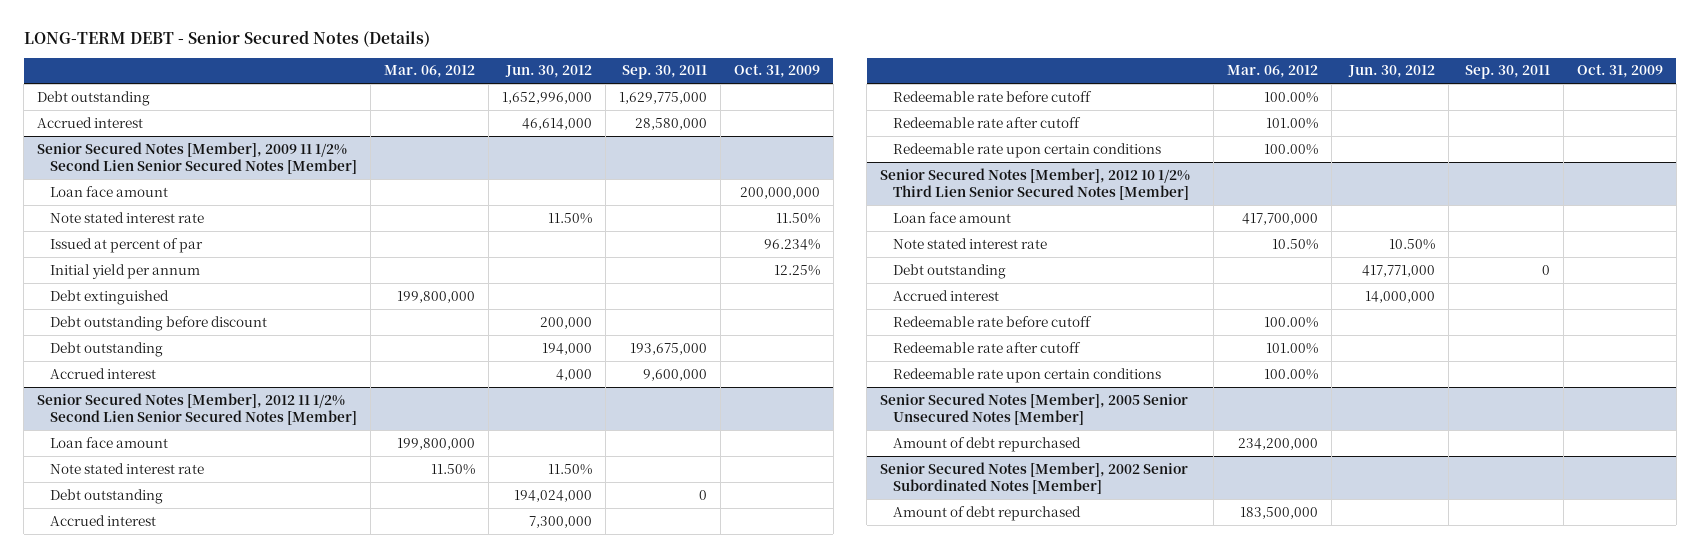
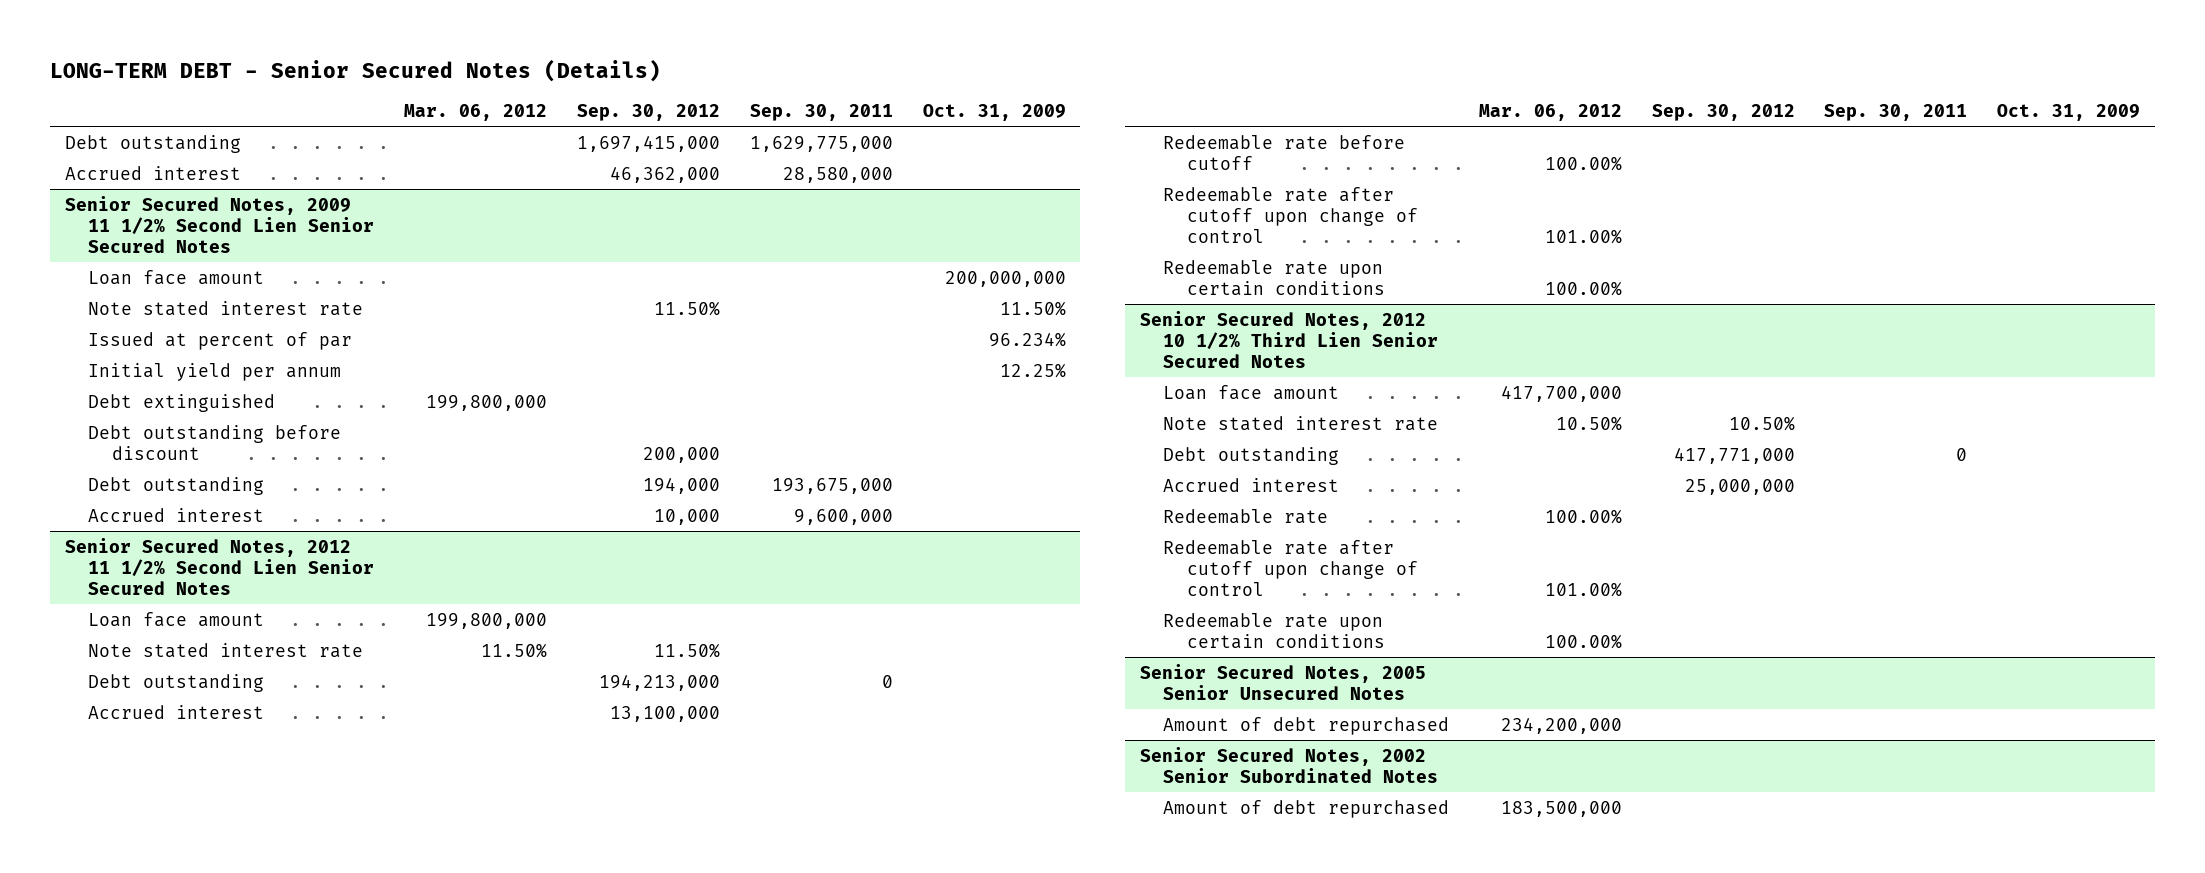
- | Mar. 06, 2012 | Jun. 30, 2012 | Sep. 30, 2011 | Oct. 31, 2009
+ | Mar. 06, 2012 | Sep. 30, 2012 | Sep. 30, 2011 | Oct. 31, 2009
- Senior Secured Notes [Member], 2009 11 1/2% Second Lien Senior Secured Notes [Member]
+ Senior Secured Notes, 2009 11 1/2% Second Lien Senior Secured Notes
- Senior Secured Notes [Member], 2012 11 1/2% Second Lien Senior Secured Notes [Member]
+ Senior Secured Notes, 2012 11 1/2% Second Lien Senior Secured Notes
- Redeemable rate after cutoff | 101.00% | | |
+ Redeemable rate after cutoff upon change of control | 101.00% | | |
- Senior Secured Notes [Member], 2012 10 1/2% Third Lien Senior Secured Notes [Member]
+ Senior Secured Notes, 2012 10 1/2% Third Lien Senior Secured Notes
- Redeemable rate before cutoff | 100.00% | | |
- Redeemable rate after cutoff | 101.00% | | |
+ Redeemable rate | 100.00% | | |
+ Redeemable rate after cutoff upon change of control | 101.00% | | |
- Senior Secured Notes [Member], 2005 Senior Unsecured Notes [Member]
+ Senior Secured Notes, 2005 Senior Unsecured Notes
- Senior Secured Notes [Member], 2002 Senior Subordinated Notes [Member]
+ Senior Secured Notes, 2002 Senior Subordinated Notes

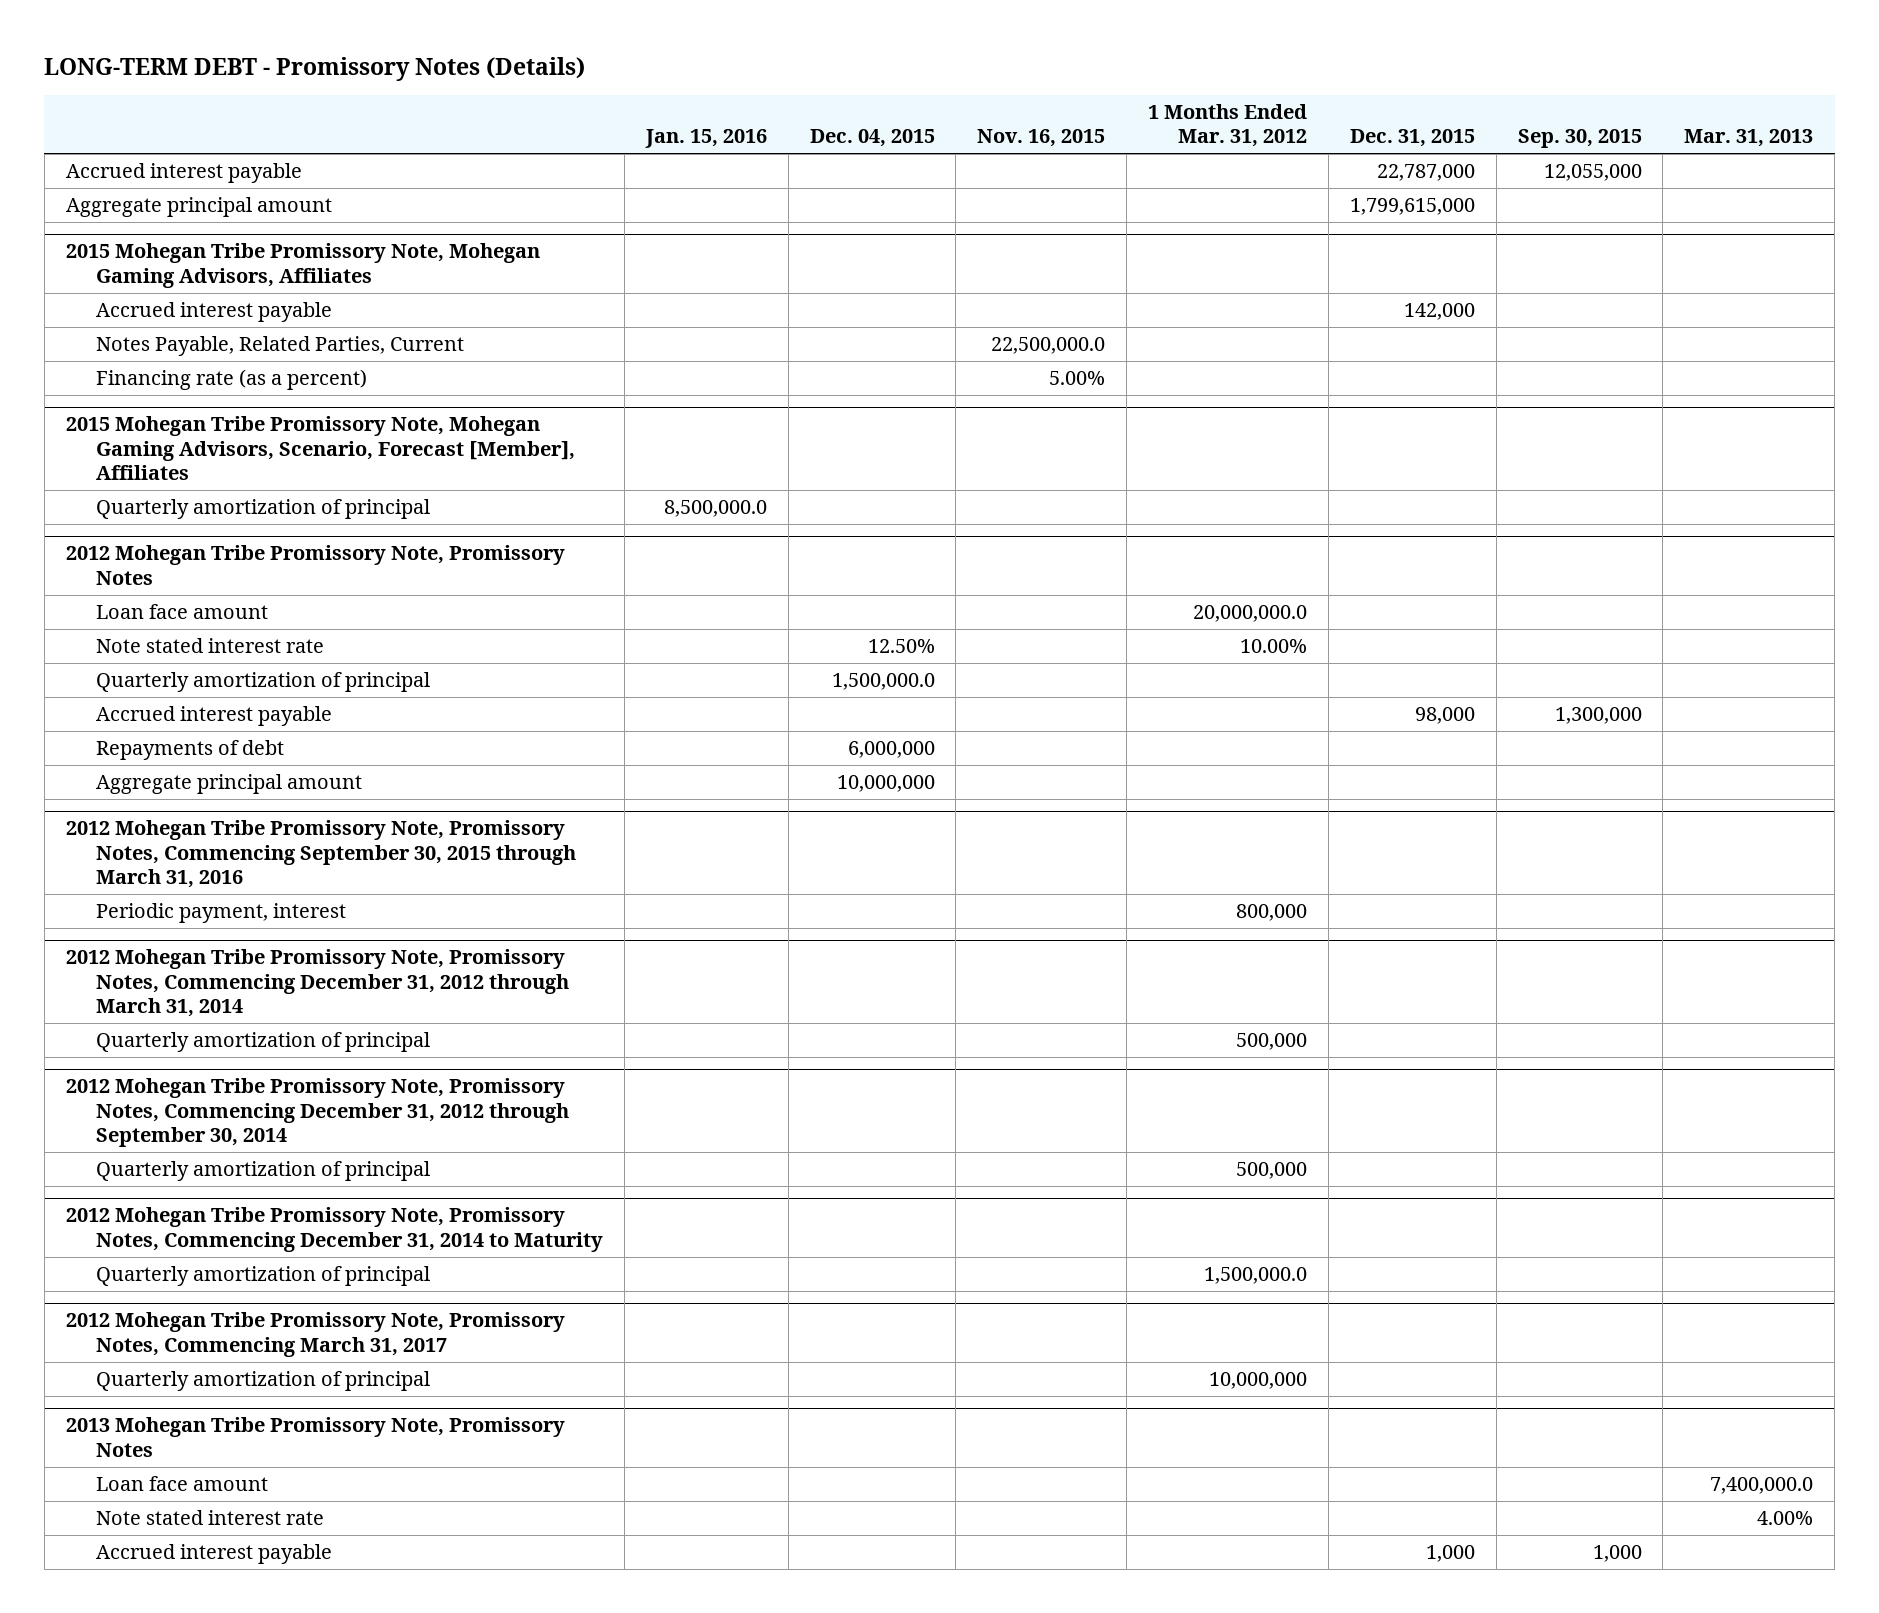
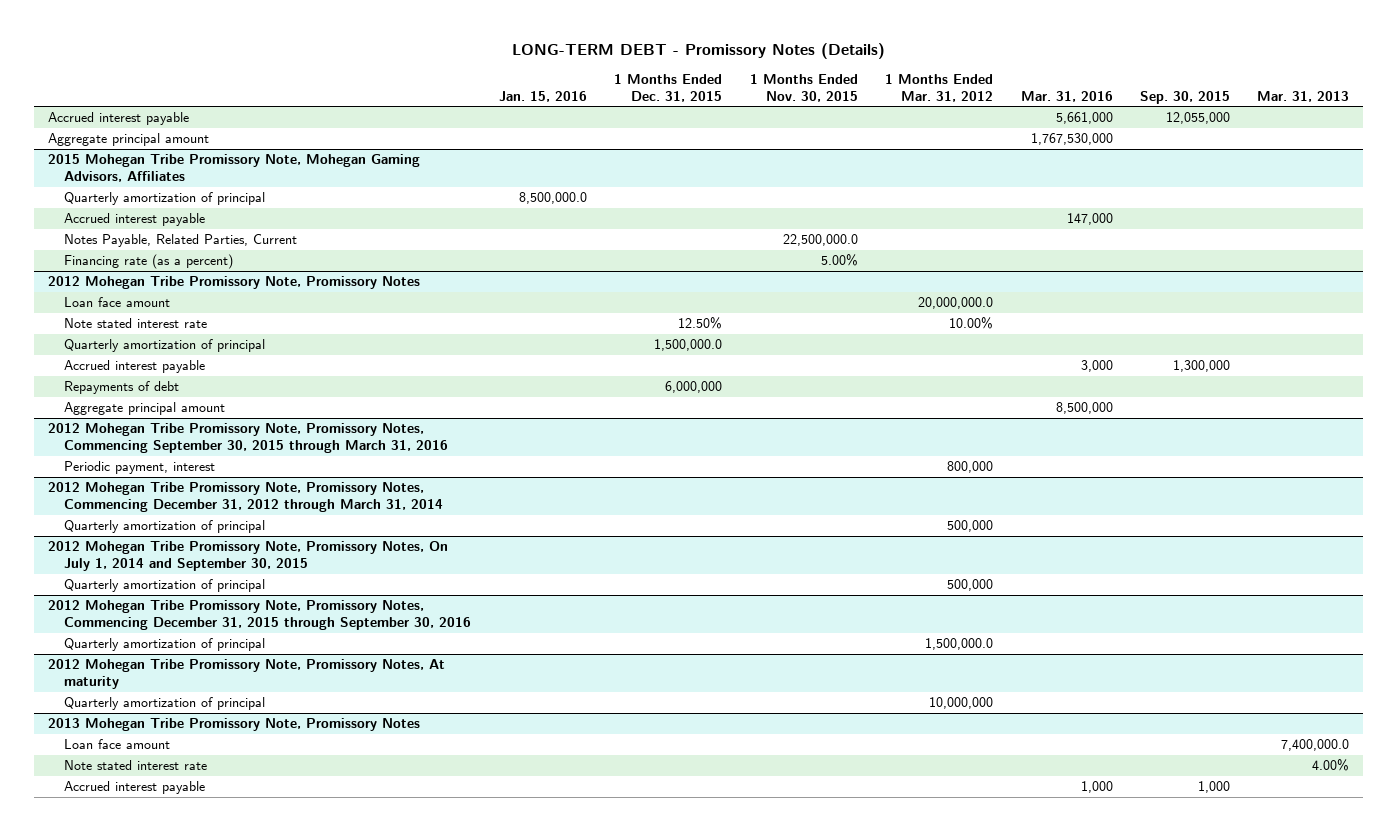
- | Jan. 15, 2016 | Dec. 04, 2015 | Nov. 16, 2015 | 1 Months Ended Mar. 31, 2012 | Dec. 31, 2015 | Sep. 30, 2015 | Mar. 31, 2013
+ | Jan. 15, 2016 | 1 Months Ended Dec. 31, 2015 | 1 Months Ended Nov. 30, 2015 | 1 Months Ended Mar. 31, 2012 | Mar. 31, 2016 | Sep. 30, 2015 | Mar. 31, 2013
@ 2015 Mohegan Tribe Promissory Note, Mohegan Gaming Advisors, Affiliates
+ Quarterly amortization of principal | 8,500,000.0 | | | | | |
- 2015 Mohegan Tribe Promissory Note, Mohegan Gaming Advisors, Scenario, Forecast [Member], Affiliates
- Quarterly amortization of principal | 8,500,000.0 | | | | | |
- 2012 Mohegan Tribe Promissory Note, Promissory Notes, Commencing December 31, 2012 through September 30, 2014
- Quarterly amortization of principal | | | | 500,000 | | |
- 2012 Mohegan Tribe Promissory Note, Promissory Notes, Commencing December 31, 2014 to Maturity
- Quarterly amortization of principal | | | | 1,500,000.0 | | |
- 2012 Mohegan Tribe Promissory Note, Promissory Notes, Commencing March 31, 2017
- Quarterly amortization of principal | | | | 10,000,000 | | |
+ 2012 Mohegan Tribe Promissory Note, Promissory Notes, On July 1, 2014 and September 30, 2015
+ Quarterly amortization of principal | | | | 500,000 | | |
+ 2012 Mohegan Tribe Promissory Note, Promissory Notes, Commencing December 31, 2015 through September 30, 2016
+ Quarterly amortization of principal | | | | 1,500,000.0 | | |
+ 2012 Mohegan Tribe Promissory Note, Promissory Notes, At maturity
+ Quarterly amortization of principal | | | | 10,000,000 | | |

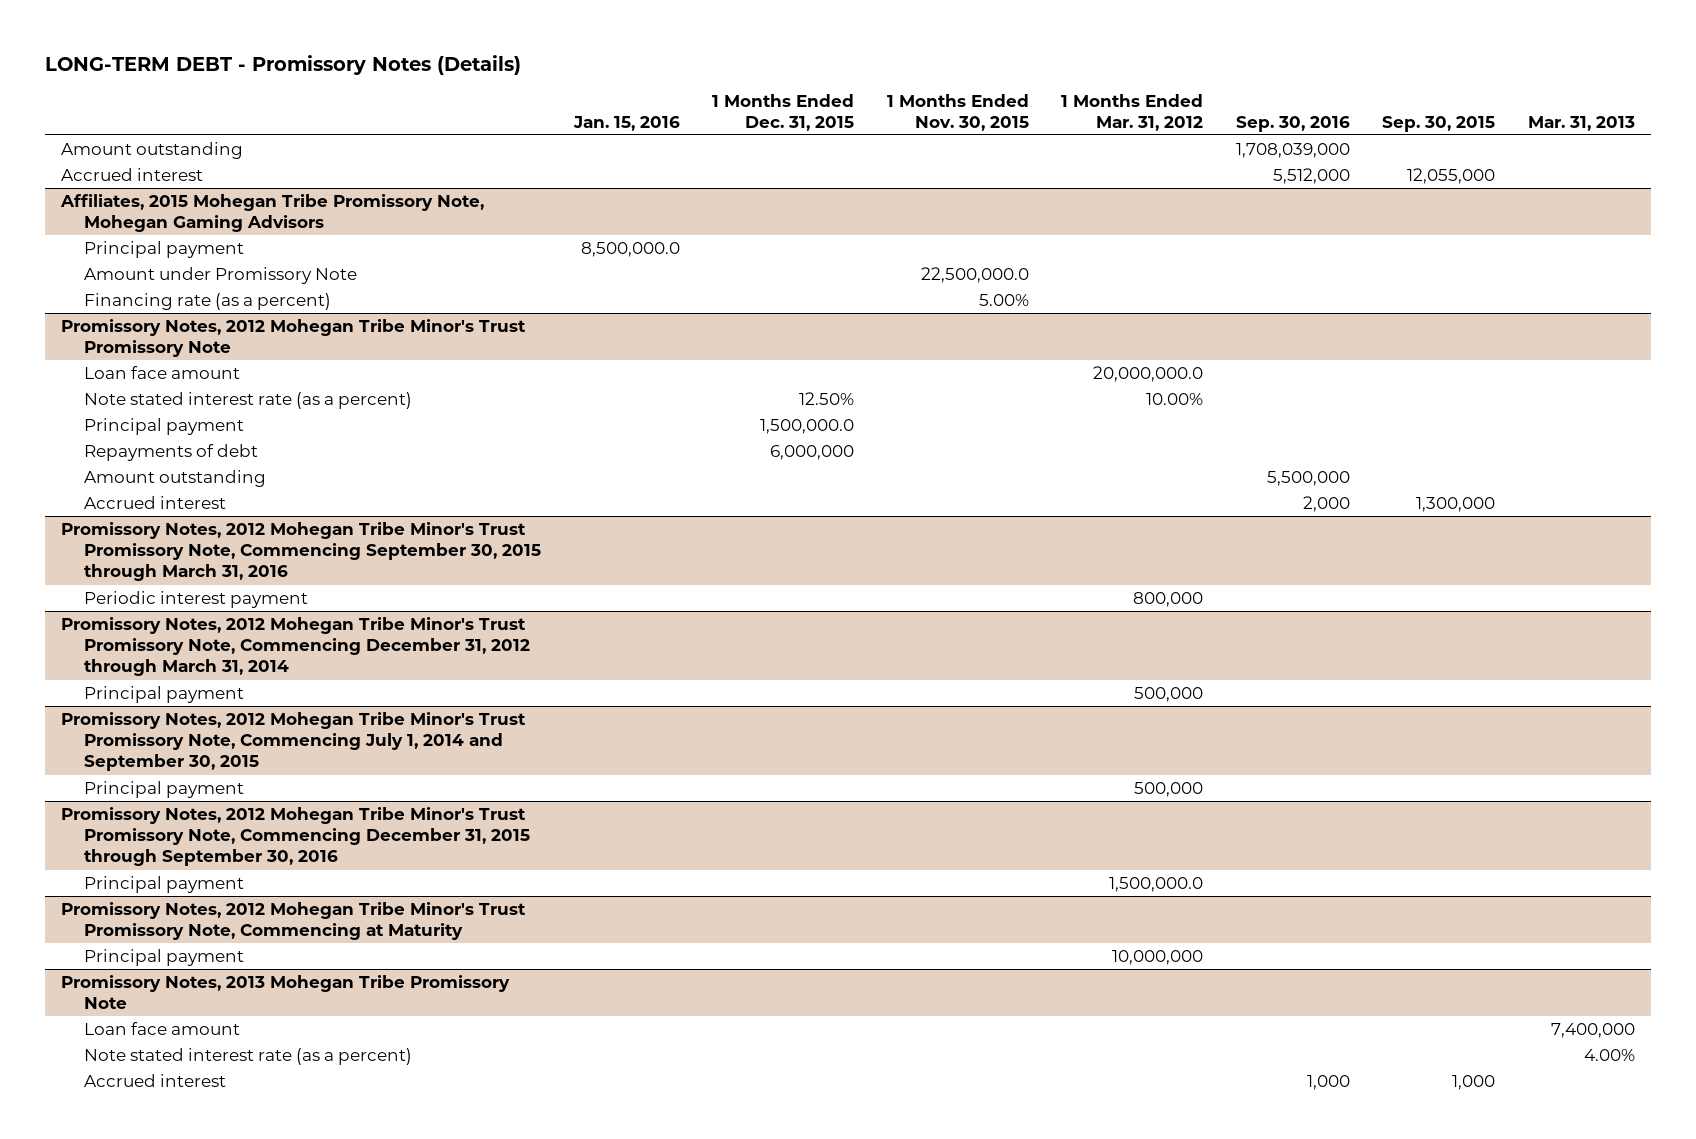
- | Jan. 15, 2016 | 1 Months Ended Dec. 31, 2015 | 1 Months Ended Nov. 30, 2015 | 1 Months Ended Mar. 31, 2012 | Mar. 31, 2016 | Sep. 30, 2015 | Mar. 31, 2013
+ | Jan. 15, 2016 | 1 Months Ended Dec. 31, 2015 | 1 Months Ended Nov. 30, 2015 | 1 Months Ended Mar. 31, 2012 | Sep. 30, 2016 | Sep. 30, 2015 | Mar. 31, 2013
- Accrued interest payable | | | | | 5,661,000 | 12,055,000 |
- Aggregate principal amount | | | | | 1,767,530,000 | |
- 2015 Mohegan Tribe Promissory Note, Mohegan Gaming Advisors, Affiliates
- Quarterly amortization of principal | 8,500,000.0 | | | | | |
- Accrued interest payable | | | | | 147,000 | |
- Notes Payable, Related Parties, Current | | | 22,500,000.0 | | | |
+ Amount outstanding | | | | | 1,708,039,000 | |
+ Accrued interest | | | | | 5,512,000 | 12,055,000 |
+ Affiliates, 2015 Mohegan Tribe Promissory Note, Mohegan Gaming Advisors
+ Principal payment | 8,500,000.0 | | | | | |
+ Amount under Promissory Note | | | 22,500,000.0 | | | |
- 2012 Mohegan Tribe Promissory Note, Promissory Notes
+ Promissory Notes, 2012 Mohegan Tribe Minor's Trust Promissory Note
- Note stated interest rate | | 12.50% | | 10.00% | | |
- Quarterly amortization of principal | | 1,500,000.0 | | | | |
- Accrued interest payable | | | | | 3,000 | 1,300,000 |
+ Note stated interest rate (as a percent) | | 12.50% | | 10.00% | | |
+ Principal payment | | 1,500,000.0 | | | | |
- Aggregate principal amount | | | | | 8,500,000 | |
- 2012 Mohegan Tribe Promissory Note, Promissory Notes, Commencing September 30, 2015 through March 31, 2016
- Periodic payment, interest | | | | 800,000 | | |
- 2012 Mohegan Tribe Promissory Note, Promissory Notes, Commencing December 31, 2012 through March 31, 2014
- Quarterly amortization of principal | | | | 500,000 | | |
- 2012 Mohegan Tribe Promissory Note, Promissory Notes, On July 1, 2014 and September 30, 2015
- Quarterly amortization of principal | | | | 500,000 | | |
- 2012 Mohegan Tribe Promissory Note, Promissory Notes, Commencing December 31, 2015 through September 30, 2016
- Quarterly amortization of principal | | | | 1,500,000.0 | | |
- 2012 Mohegan Tribe Promissory Note, Promissory Notes, At maturity
- Quarterly amortization of principal | | | | 10,000,000 | | |
- 2013 Mohegan Tribe Promissory Note, Promissory Notes
- Loan face amount | | | | | | | 7,400,000.0
- Note stated interest rate | | | | | | | 4.00%
- Accrued interest payable | | | | | 1,000 | 1,000 |
+ Amount outstanding | | | | | 5,500,000 | |
+ Accrued interest | | | | | 2,000 | 1,300,000 |
+ Promissory Notes, 2012 Mohegan Tribe Minor's Trust Promissory Note, Commencing September 30, 2015 through March 31, 2016
+ Periodic interest payment | | | | 800,000 | | |
+ Promissory Notes, 2012 Mohegan Tribe Minor's Trust Promissory Note, Commencing December 31, 2012 through March 31, 2014
+ Principal payment | | | | 500,000 | | |
+ Promissory Notes, 2012 Mohegan Tribe Minor's Trust Promissory Note, Commencing July 1, 2014 and September 30, 2015
+ Principal payment | | | | 500,000 | | |
+ Promissory Notes, 2012 Mohegan Tribe Minor's Trust Promissory Note, Commencing December 31, 2015 through September 30, 2016
+ Principal payment | | | | 1,500,000.0 | | |
+ Promissory Notes, 2012 Mohegan Tribe Minor's Trust Promissory Note, Commencing at Maturity
+ Principal payment | | | | 10,000,000 | | |
+ Promissory Notes, 2013 Mohegan Tribe Promissory Note
+ Loan face amount | | | | | | | 7,400,000
+ Note stated interest rate (as a percent) | | | | | | | 4.00%
+ Accrued interest | | | | | 1,000 | 1,000 |

